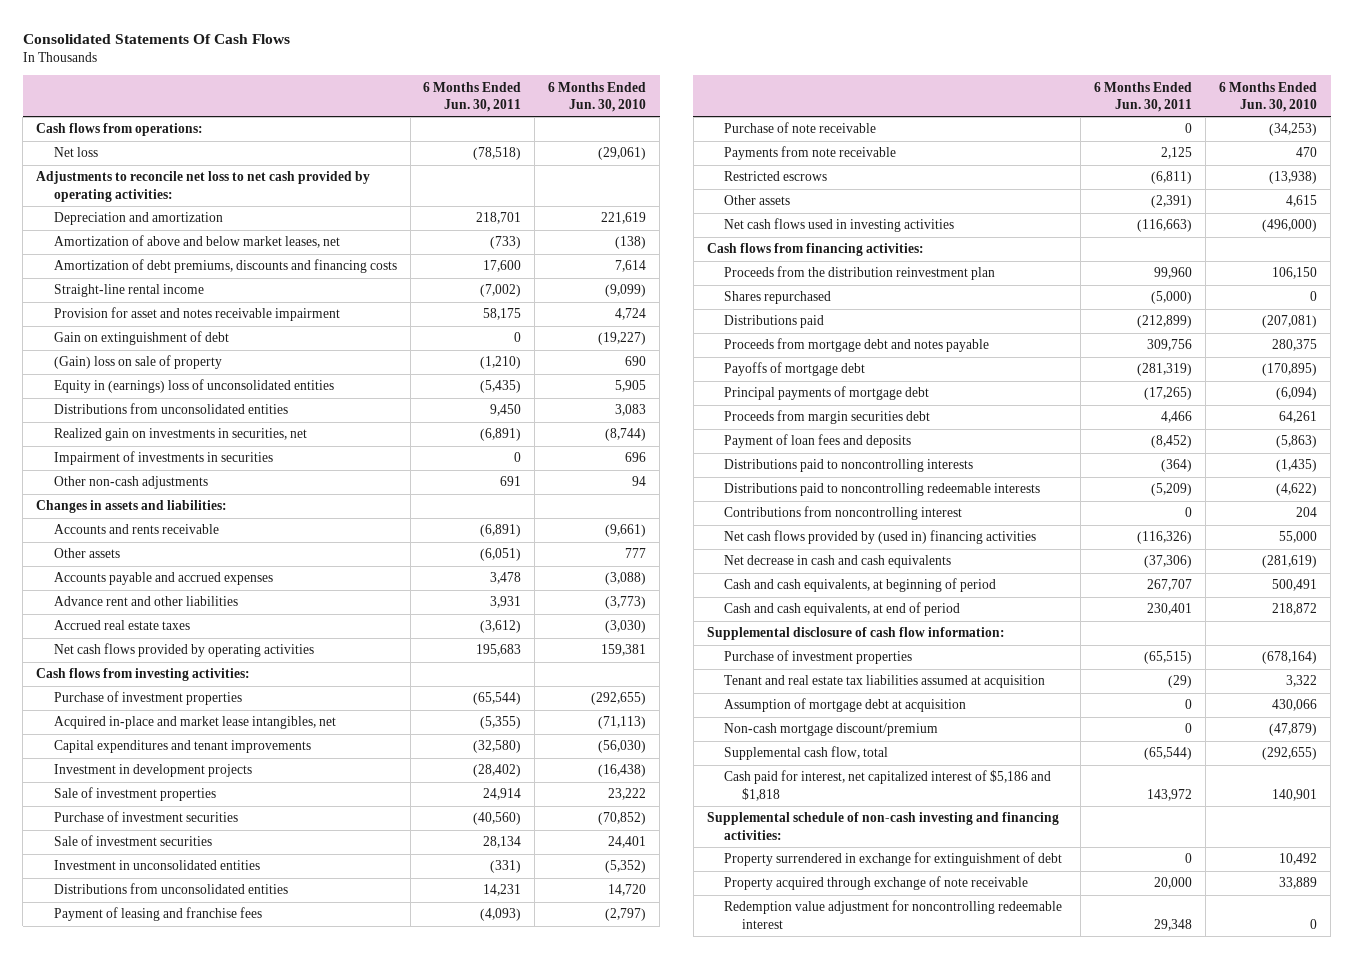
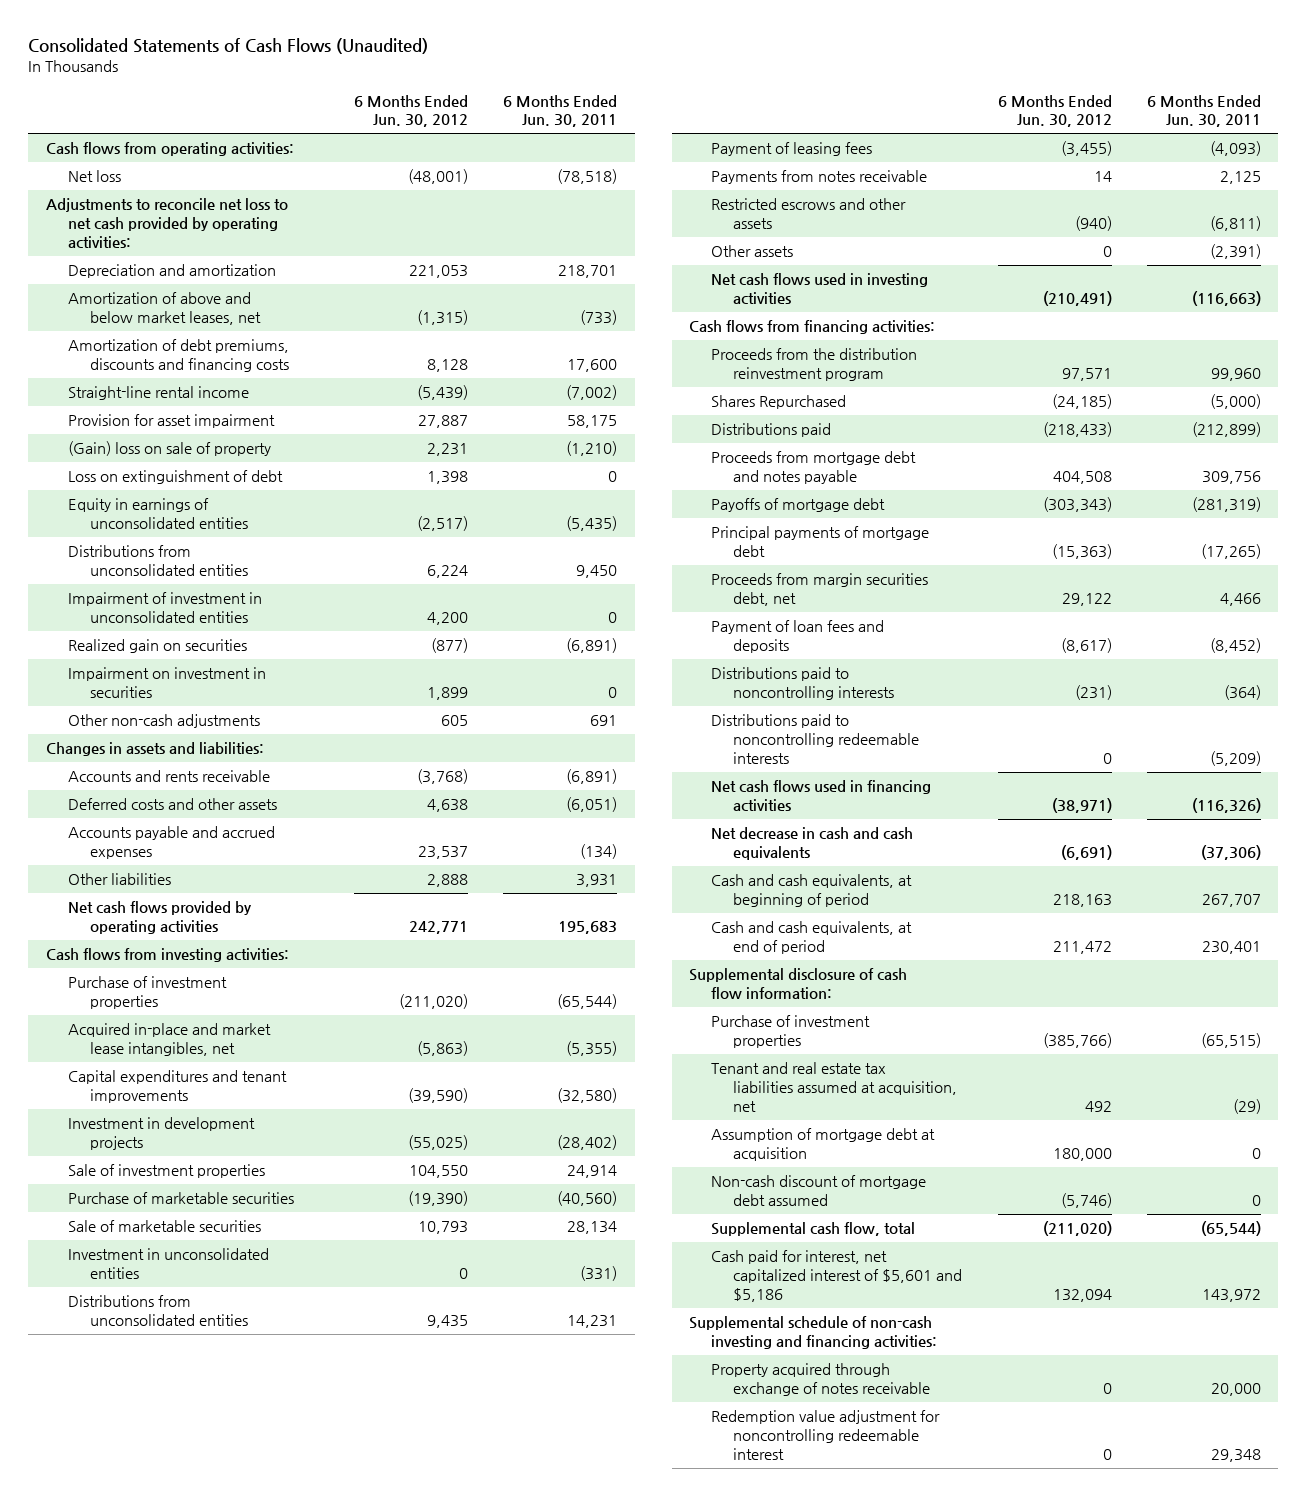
- Consolidated Statements Of Cash Flows
+ Consolidated Statements of Cash Flows (Unaudited)
- | 6 Months Ended Jun. 30, 2011 | 6 Months Ended Jun. 30, 2010
+ | 6 Months Ended Jun. 30, 2012 | 6 Months Ended Jun. 30, 2011
- Cash flows from operations:
+ Cash flows from operating activities:
- Provision for asset and notes receivable impairment | 58,175 | 4,724
- Gain on extinguishment of debt | 0 | (19,227)
+ Provision for asset impairment | 27,887 | 58,175
- Equity in (earnings) loss of unconsolidated entities | (5,435) | 5,905
+ Loss on extinguishment of debt | 1,398 | 0
+ Equity in earnings of unconsolidated entities | (2,517) | (5,435)
- Realized gain on investments in securities, net | (6,891) | (8,744)
- Impairment of investments in securities | 0 | 696
+ Impairment of investment in unconsolidated entities | 4,200 | 0
+ Realized gain on securities | (877) | (6,891)
+ Impairment on investment in securities | 1,899 | 0
- Other assets | (6,051) | 777
- Accounts payable and accrued expenses | 3,478 | (3,088)
- Advance rent and other liabilities | 3,931 | (3,773)
- Accrued real estate taxes | (3,612) | (3,030)
+ Deferred costs and other assets | 4,638 | (6,051)
+ Accounts payable and accrued expenses | 23,537 | (134)
+ Other liabilities | 2,888 | 3,931
- Purchase of investment securities | (40,560) | (70,852)
- Sale of investment securities | 28,134 | 24,401
+ Purchase of marketable securities | (19,390) | (40,560)
+ Sale of marketable securities | 10,793 | 28,134
- Payment of leasing and franchise fees | (4,093) | (2,797)
- Purchase of note receivable | 0 | (34,253)
- Payments from note receivable | 2,125 | 470
- Restricted escrows | (6,811) | (13,938)
+ Payment of leasing fees | (3,455) | (4,093)
+ Payments from notes receivable | 14 | 2,125
+ Restricted escrows and other assets | (940) | (6,811)
- Proceeds from the distribution reinvestment plan | 99,960 | 106,150
- Shares repurchased | (5,000) | 0
+ Proceeds from the distribution reinvestment program | 97,571 | 99,960
+ Shares Repurchased | (24,185) | (5,000)
- Proceeds from margin securities debt | 4,466 | 64,261
+ Proceeds from margin securities debt, net | 29,122 | 4,466
- Contributions from noncontrolling interest | 0 | 204
- Net cash flows provided by (used in) financing activities | (116,326) | 55,000
+ Net cash flows used in financing activities | (38,971) | (116,326)
- Tenant and real estate tax liabilities assumed at acquisition | (29) | 3,322
+ Tenant and real estate tax liabilities assumed at acquisition, net | 492 | (29)
- Non-cash mortgage discount/premium | 0 | (47,879)
+ Non-cash discount of mortgage debt assumed | (5,746) | 0
- Cash paid for interest, net capitalized interest of $5,186 and $1,818 | 143,972 | 140,901
+ Cash paid for interest, net capitalized interest of $5,601 and $5,186 | 132,094 | 143,972
- Property surrendered in exchange for extinguishment of debt | 0 | 10,492
- Property acquired through exchange of note receivable | 20,000 | 33,889
+ Property acquired through exchange of notes receivable | 0 | 20,000

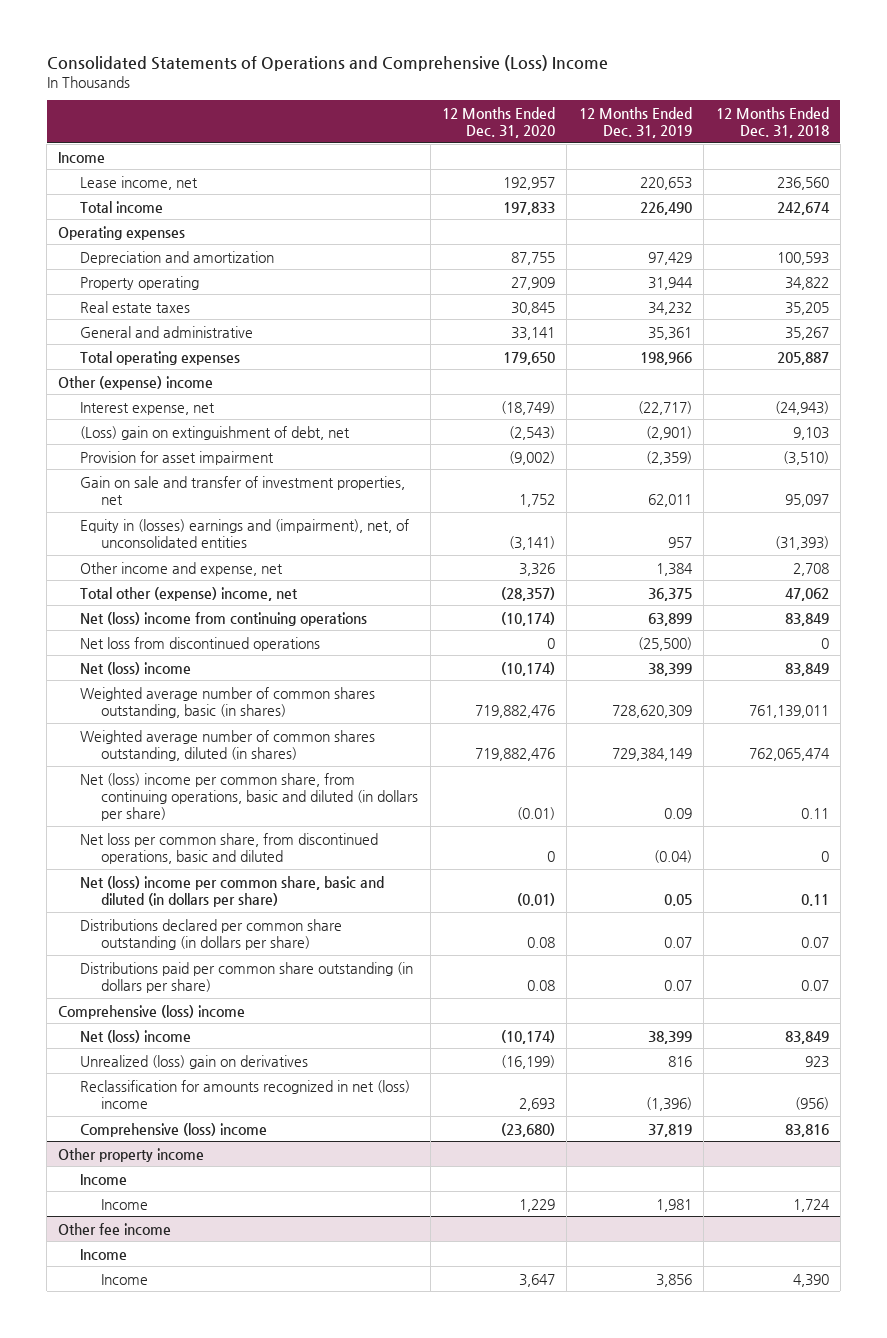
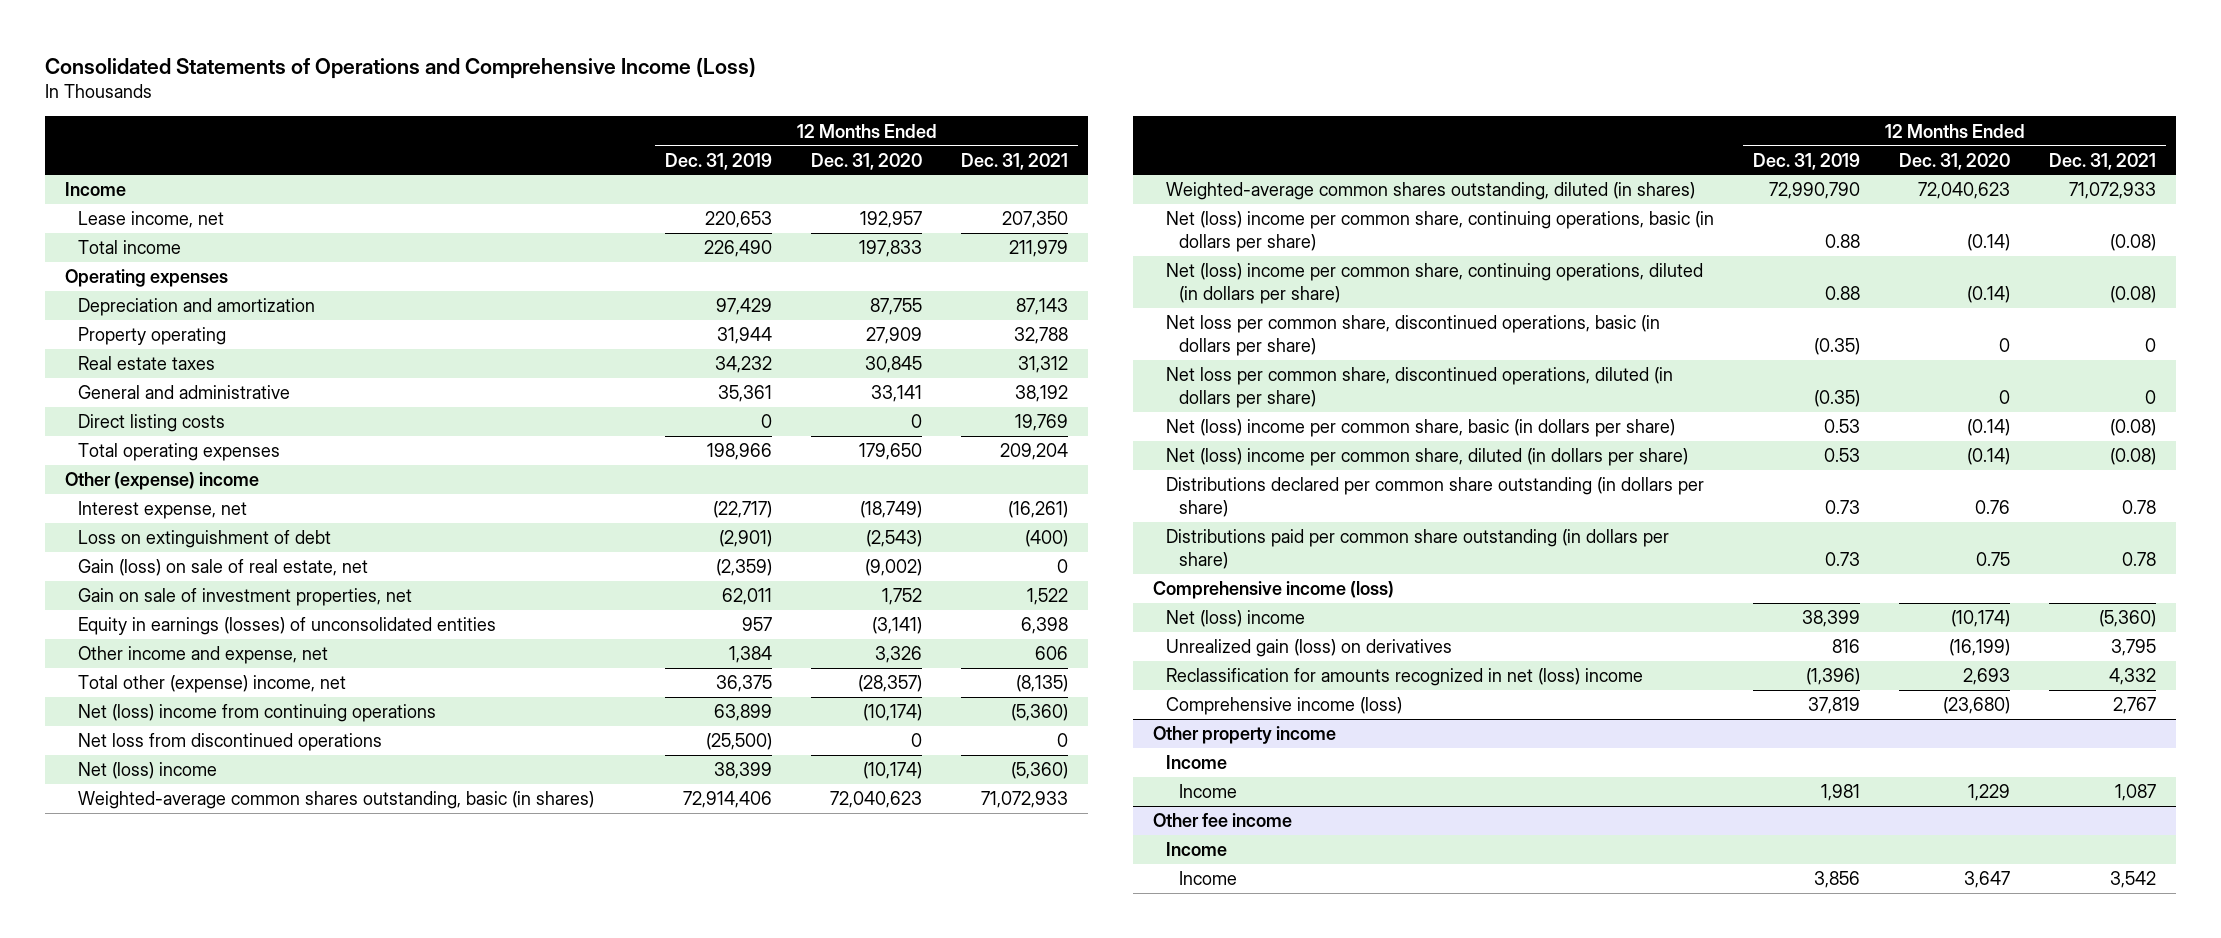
- Consolidated Statements of Operations and Comprehensive (Loss) Income
+ Consolidated Statements of Operations and Comprehensive Income (Loss)
- | 12 Months Ended Dec. 31, 2020 | 12 Months Ended Dec. 31, 2019 | 12 Months Ended Dec. 31, 2018
+ | 12 Months Ended Dec. 31, 2019 | 12 Months Ended Dec. 31, 2020 | 12 Months Ended Dec. 31, 2021
+ Direct listing costs | 0 | 0 | 19,769
- (Loss) gain on extinguishment of debt, net | (2,543) | (2,901) | 9,103
- Provision for asset impairment | (9,002) | (2,359) | (3,510)
- Gain on sale and transfer of investment properties, net | 1,752 | 62,011 | 95,097
- Equity in (losses) earnings and (impairment), net, of unconsolidated entities | (3,141) | 957 | (31,393)
+ Loss on extinguishment of debt | (2,901) | (2,543) | (400)
+ Gain (loss) on sale of real estate, net | (2,359) | (9,002) | 0
+ Gain on sale of investment properties, net | 62,011 | 1,752 | 1,522
+ Equity in earnings (losses) of unconsolidated entities | 957 | (3,141) | 6,398
- Weighted average number of common shares outstanding, basic (in shares) | 719,882,476 | 728,620,309 | 761,139,011
- Weighted average number of common shares outstanding, diluted (in shares) | 719,882,476 | 729,384,149 | 762,065,474
- Net (loss) income per common share, from continuing operations, basic and diluted (in dollars per share) | (0.01) | 0.09 | 0.11
- Net loss per common share, from discontinued operations, basic and diluted | 0 | (0.04) | 0
- Net (loss) income per common share, basic and diluted (in dollars per share) | (0.01) | 0.05 | 0.11
- Distributions declared per common share outstanding (in dollars per share) | 0.08 | 0.07 | 0.07
- Distributions paid per common share outstanding (in dollars per share) | 0.08 | 0.07 | 0.07
- Comprehensive (loss) income
+ Weighted-average common shares outstanding, basic (in shares) | 72,914,406 | 72,040,623 | 71,072,933
+ Weighted-average common shares outstanding, diluted (in shares) | 72,990,790 | 72,040,623 | 71,072,933
+ Net (loss) income per common share, continuing operations, basic (in dollars per share) | 0.88 | (0.14) | (0.08)
+ Net (loss) income per common share, continuing operations, diluted (in dollars per share) | 0.88 | (0.14) | (0.08)
+ Net loss per common share, discontinued operations, basic (in dollars per share) | (0.35) | 0 | 0
+ Net loss per common share, discontinued operations, diluted (in dollars per share) | (0.35) | 0 | 0
+ Net (loss) income per common share, basic (in dollars per share) | 0.53 | (0.14) | (0.08)
+ Net (loss) income per common share, diluted (in dollars per share) | 0.53 | (0.14) | (0.08)
+ Distributions declared per common share outstanding (in dollars per share) | 0.73 | 0.76 | 0.78
+ Distributions paid per common share outstanding (in dollars per share) | 0.73 | 0.75 | 0.78
+ Comprehensive income (loss)
- Unrealized (loss) gain on derivatives | (16,199) | 816 | 923
+ Unrealized gain (loss) on derivatives | 816 | (16,199) | 3,795
- Comprehensive (loss) income | (23,680) | 37,819 | 83,816
+ Comprehensive income (loss) | 37,819 | (23,680) | 2,767

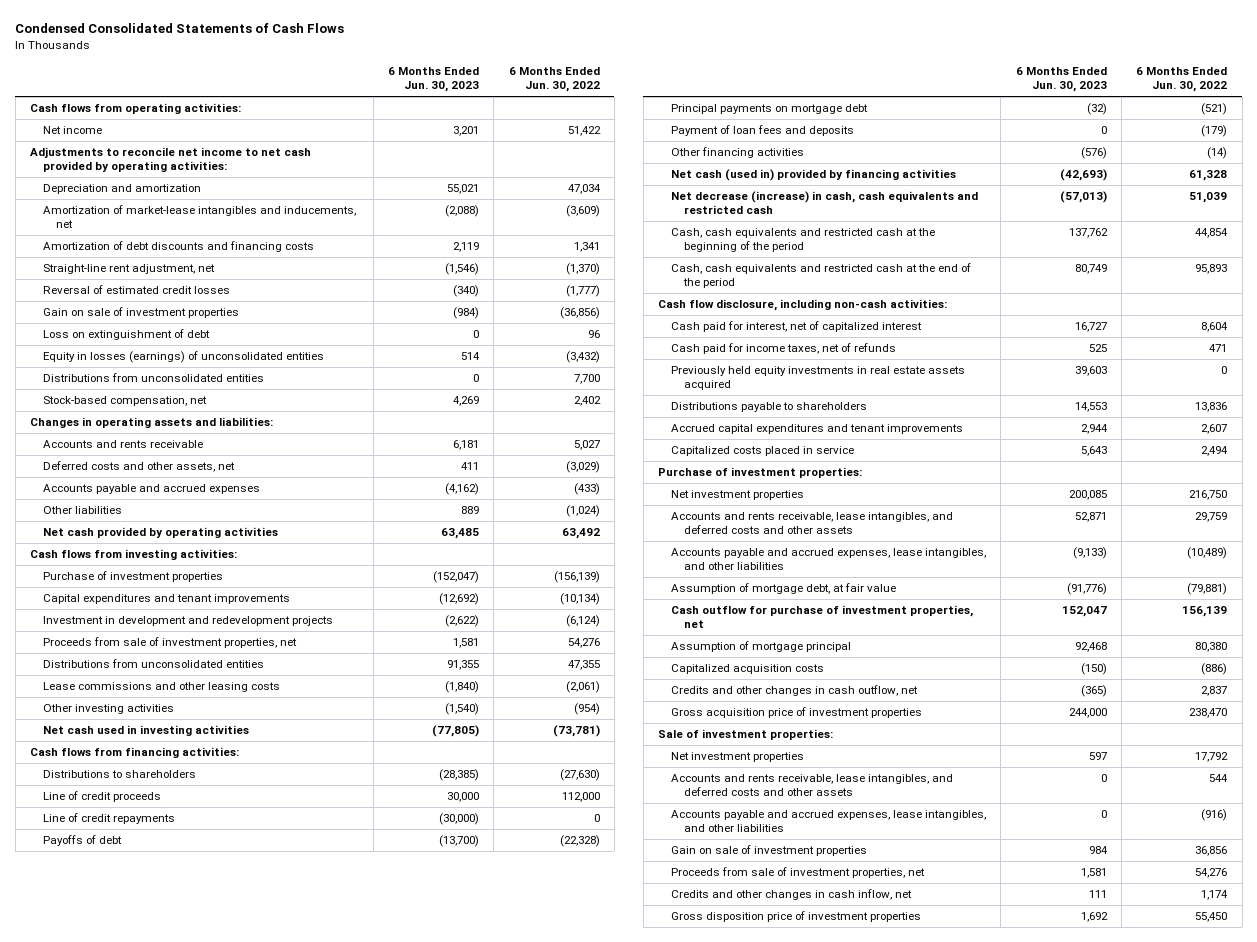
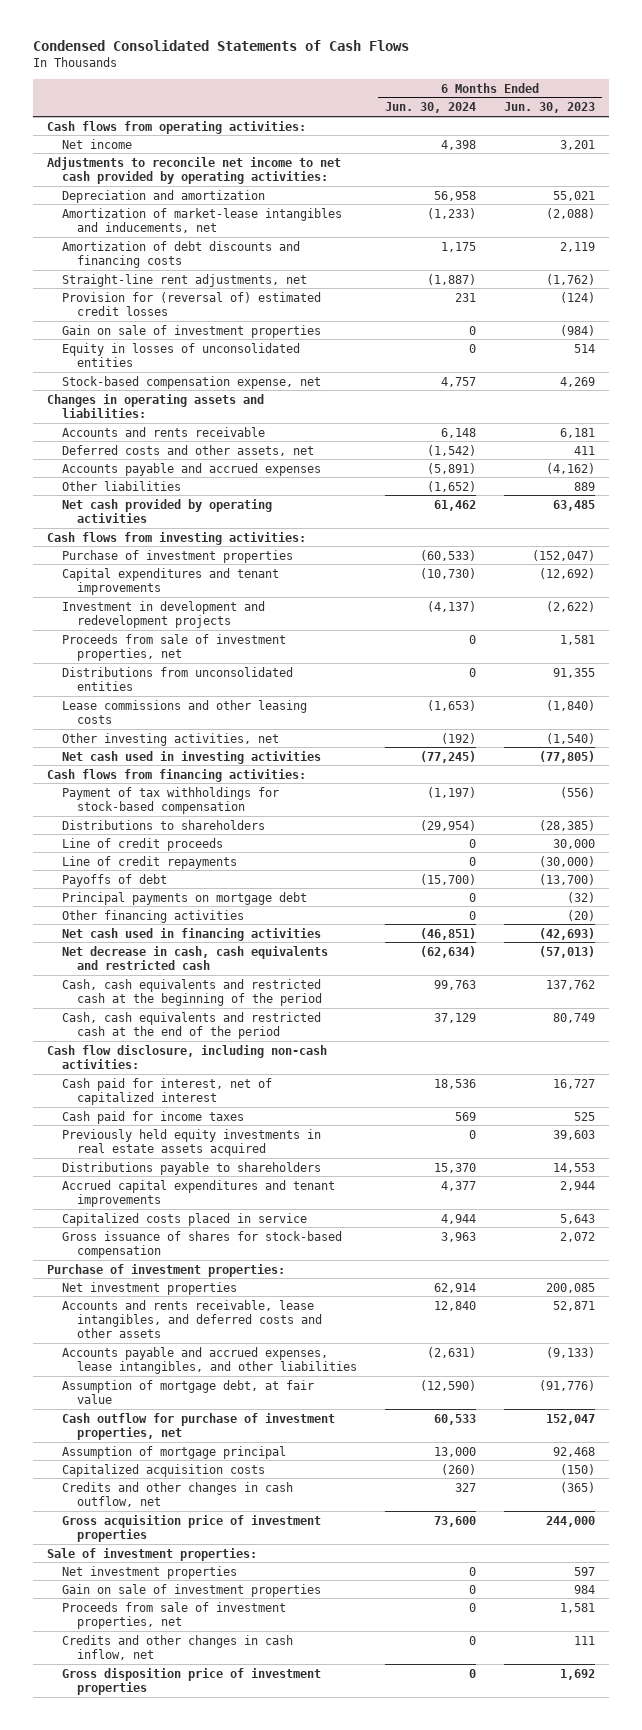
- | 6 Months Ended Jun. 30, 2023 | 6 Months Ended Jun. 30, 2022
+ | 6 Months Ended Jun. 30, 2024 | 6 Months Ended Jun. 30, 2023
- Straight-line rent adjustment, net | (1,546) | (1,370)
- Reversal of estimated credit losses | (340) | (1,777)
+ Straight-line rent adjustments, net | (1,887) | (1,762)
+ Provision for (reversal of) estimated credit losses | 231 | (124)
- Loss on extinguishment of debt | 0 | 96
- Equity in losses (earnings) of unconsolidated entities | 514 | (3,432)
- Distributions from unconsolidated entities | 0 | 7,700
- Stock-based compensation, net | 4,269 | 2,402
+ Equity in losses of unconsolidated entities | 0 | 514
+ Stock-based compensation expense, net | 4,757 | 4,269
- Other investing activities | (1,540) | (954)
+ Other investing activities, net | (192) | (1,540)
+ Payment of tax withholdings for stock-based compensation | (1,197) | (556)
- Payment of loan fees and deposits | 0 | (179)
- Other financing activities | (576) | (14)
- Net cash (used in) provided by financing activities | (42,693) | 61,328
- Net decrease (increase) in cash, cash equivalents and restricted cash | (57,013) | 51,039
+ Other financing activities | 0 | (20)
+ Net cash used in financing activities | (46,851) | (42,693)
+ Net decrease in cash, cash equivalents and restricted cash | (62,634) | (57,013)
- Cash paid for income taxes, net of refunds | 525 | 471
+ Cash paid for income taxes | 569 | 525
+ Gross issuance of shares for stock-based compensation | 3,963 | 2,072
- Accounts and rents receivable, lease intangibles, and deferred costs and other assets | 0 | 544
- Accounts payable and accrued expenses, lease intangibles, and other liabilities | 0 | (916)

